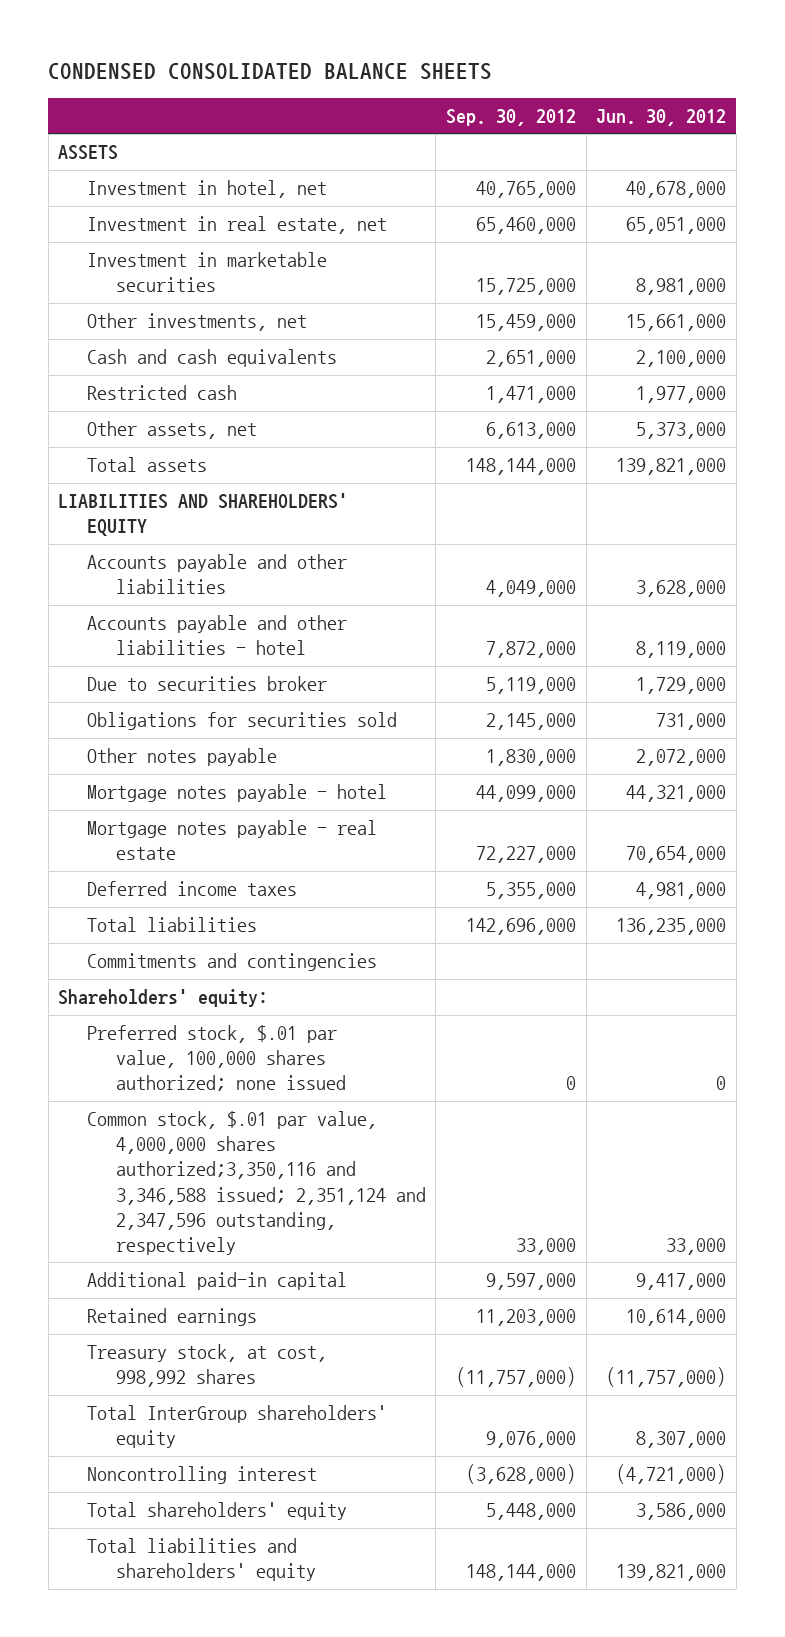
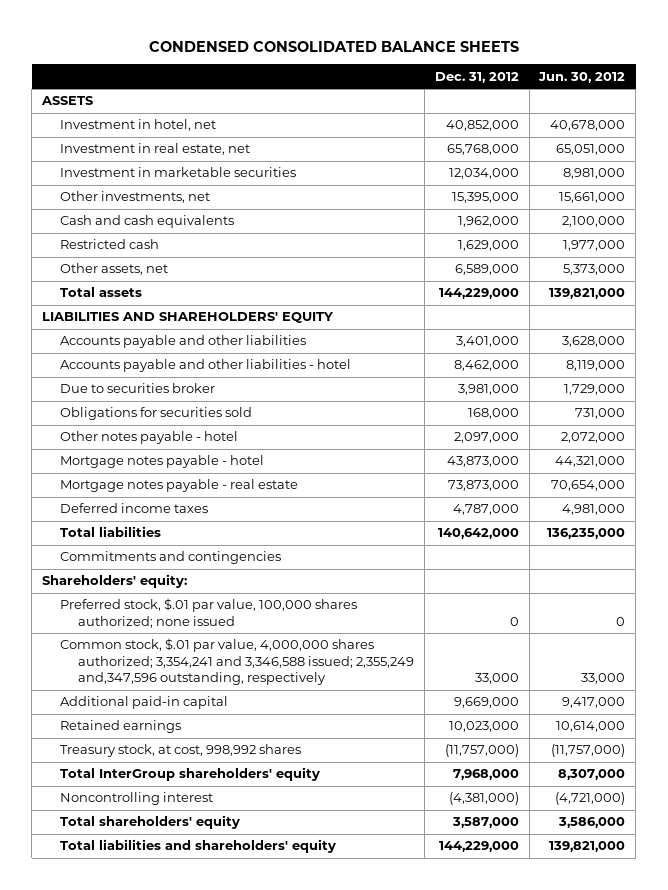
- | Sep. 30, 2012 | Jun. 30, 2012
+ | Dec. 31, 2012 | Jun. 30, 2012
- Other notes payable | 1,830,000 | 2,072,000
+ Other notes payable - hotel | 2,097,000 | 2,072,000
- Common stock, $.01 par value, 4,000,000 shares authorized;3,350,116 and 3,346,588 issued; 2,351,124 and 2,347,596 outstanding, respectively | 33,000 | 33,000
+ Common stock, $.01 par value, 4,000,000 shares authorized; 3,354,241 and 3,346,588 issued; 2,355,249 and,347,596 outstanding, respectively | 33,000 | 33,000

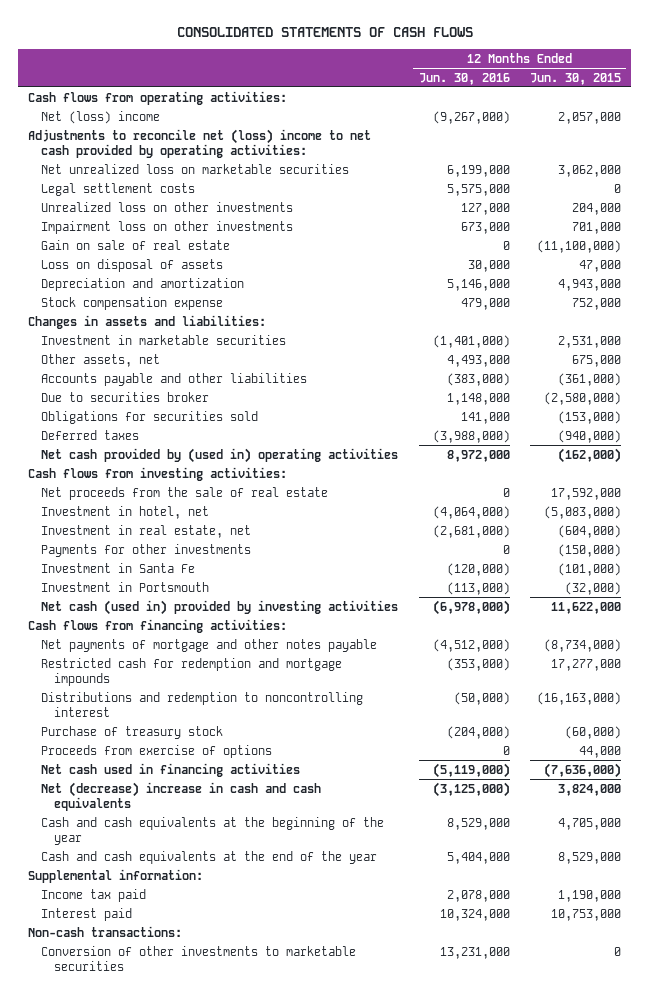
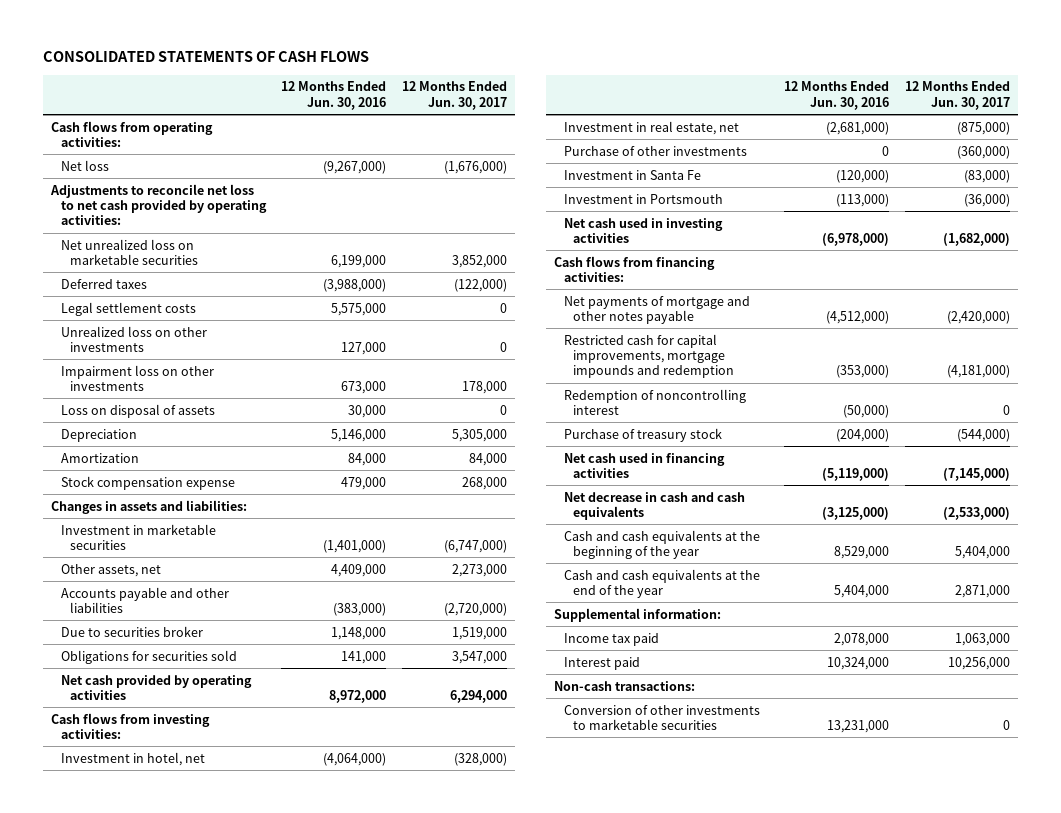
- | 12 Months Ended Jun. 30, 2016 | 12 Months Ended Jun. 30, 2015
+ | 12 Months Ended Jun. 30, 2016 | 12 Months Ended Jun. 30, 2017
- Net (loss) income | (9,267,000) | 2,057,000
- Adjustments to reconcile net (loss) income to net cash provided by operating activities:
+ Net loss | (9,267,000) | (1,676,000)
+ Adjustments to reconcile net loss to net cash provided by operating activities:
moved up: Deferred taxes | (3,988,000) | (122,000)
- Gain on sale of real estate | 0 | (11,100,000)
- Depreciation and amortization | 5,146,000 | 4,943,000
+ Depreciation | 5,146,000 | 5,305,000
+ Amortization | 84,000 | 84,000
- Other assets, net | 4,493,000 | 675,000
+ Other assets, net | 4,409,000 | 2,273,000
- Net cash provided by (used in) operating activities | 8,972,000 | (162,000)
+ Net cash provided by operating activities | 8,972,000 | 6,294,000
- Net proceeds from the sale of real estate | 0 | 17,592,000
- Payments for other investments | 0 | (150,000)
+ Purchase of other investments | 0 | (360,000)
- Net cash (used in) provided by investing activities | (6,978,000) | 11,622,000
+ Net cash used in investing activities | (6,978,000) | (1,682,000)
- Restricted cash for redemption and mortgage impounds | (353,000) | 17,277,000
- Distributions and redemption to noncontrolling interest | (50,000) | (16,163,000)
+ Restricted cash for capital improvements, mortgage impounds and redemption | (353,000) | (4,181,000)
+ Redemption of noncontrolling interest | (50,000) | 0
- Proceeds from exercise of options | 0 | 44,000
- Net (decrease) increase in cash and cash equivalents | (3,125,000) | 3,824,000
+ Net decrease in cash and cash equivalents | (3,125,000) | (2,533,000)

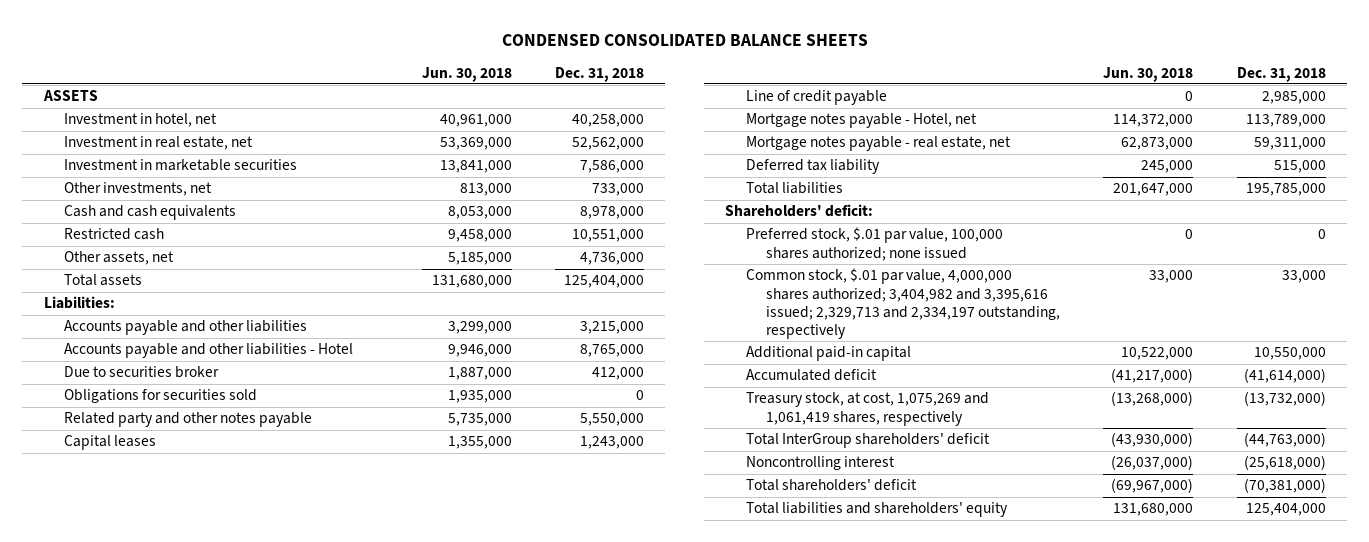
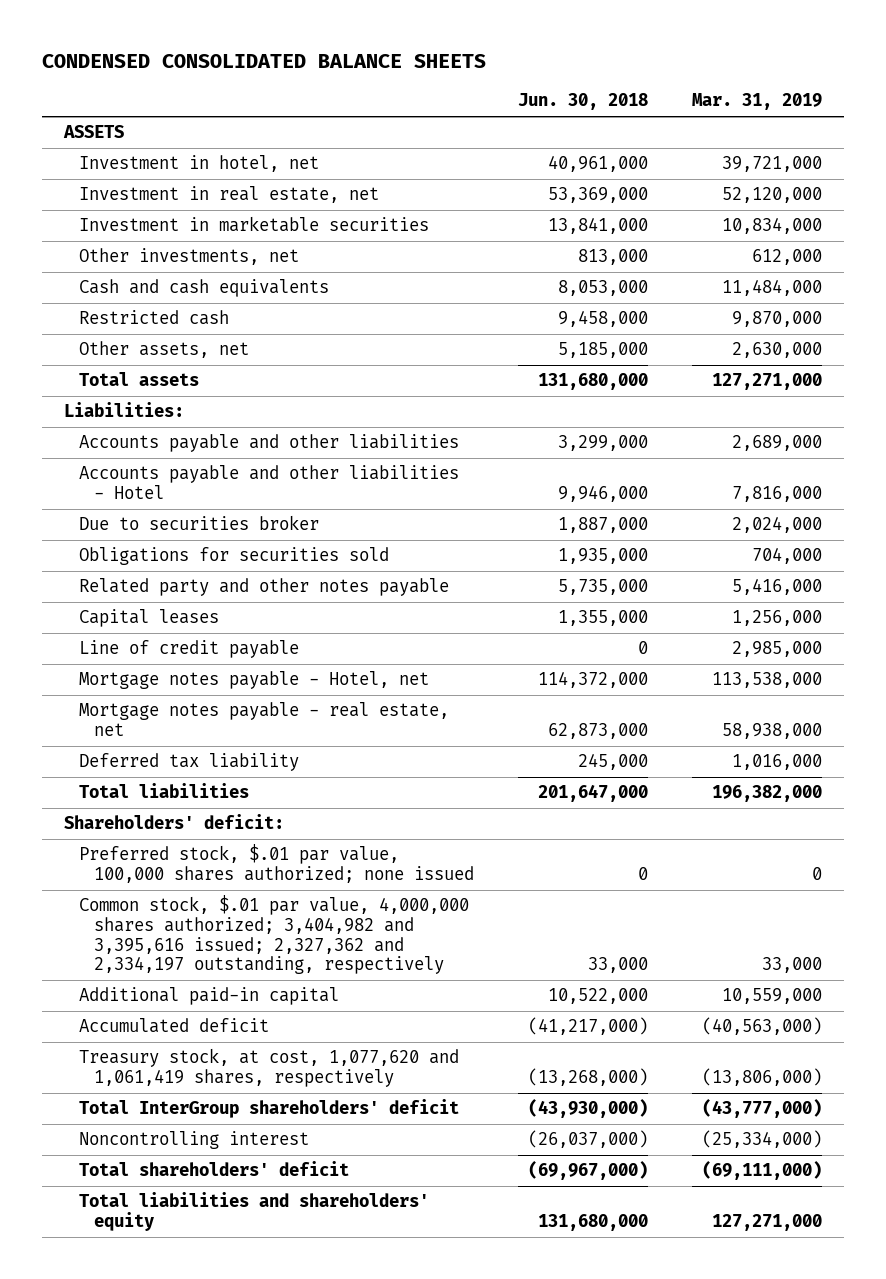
- | Jun. 30, 2018 | Dec. 31, 2018
+ | Jun. 30, 2018 | Mar. 31, 2019
- Common stock, $.01 par value, 4,000,000 shares authorized; 3,404,982 and 3,395,616 issued; 2,329,713 and 2,334,197 outstanding, respectively | 33,000 | 33,000
+ Common stock, $.01 par value, 4,000,000 shares authorized; 3,404,982 and 3,395,616 issued; 2,327,362 and 2,334,197 outstanding, respectively | 33,000 | 33,000
- Treasury stock, at cost, 1,075,269 and 1,061,419 shares, respectively | (13,268,000) | (13,732,000)
+ Treasury stock, at cost, 1,077,620 and 1,061,419 shares, respectively | (13,268,000) | (13,806,000)

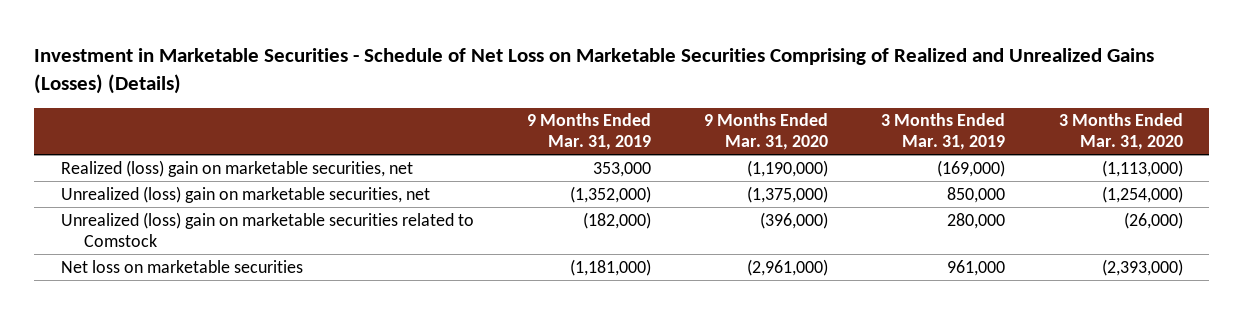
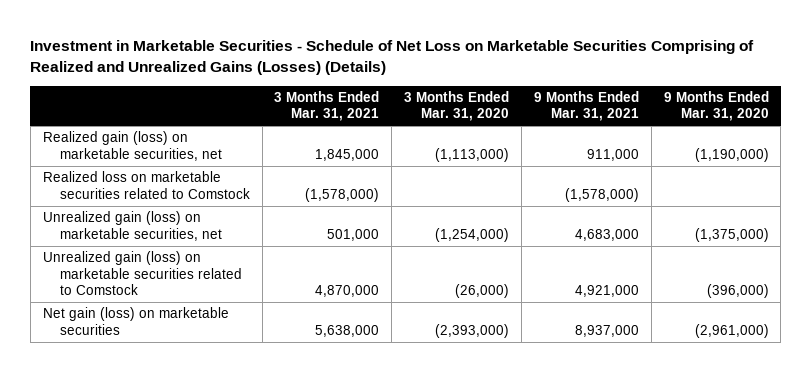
- | 9 Months Ended Mar. 31, 2019 | 9 Months Ended Mar. 31, 2020 | 3 Months Ended Mar. 31, 2019 | 3 Months Ended Mar. 31, 2020
+ | 3 Months Ended Mar. 31, 2021 | 3 Months Ended Mar. 31, 2020 | 9 Months Ended Mar. 31, 2021 | 9 Months Ended Mar. 31, 2020
- Realized (loss) gain on marketable securities, net | 353,000 | (1,190,000) | (169,000) | (1,113,000)
- Unrealized (loss) gain on marketable securities, net | (1,352,000) | (1,375,000) | 850,000 | (1,254,000)
- Unrealized (loss) gain on marketable securities related to Comstock | (182,000) | (396,000) | 280,000 | (26,000)
- Net loss on marketable securities | (1,181,000) | (2,961,000) | 961,000 | (2,393,000)
+ Realized gain (loss) on marketable securities, net | 1,845,000 | (1,113,000) | 911,000 | (1,190,000)
+ Realized loss on marketable securities related to Comstock | (1,578,000) | | (1,578,000) |
+ Unrealized gain (loss) on marketable securities, net | 501,000 | (1,254,000) | 4,683,000 | (1,375,000)
+ Unrealized gain (loss) on marketable securities related to Comstock | 4,870,000 | (26,000) | 4,921,000 | (396,000)
+ Net gain (loss) on marketable securities | 5,638,000 | (2,393,000) | 8,937,000 | (2,961,000)

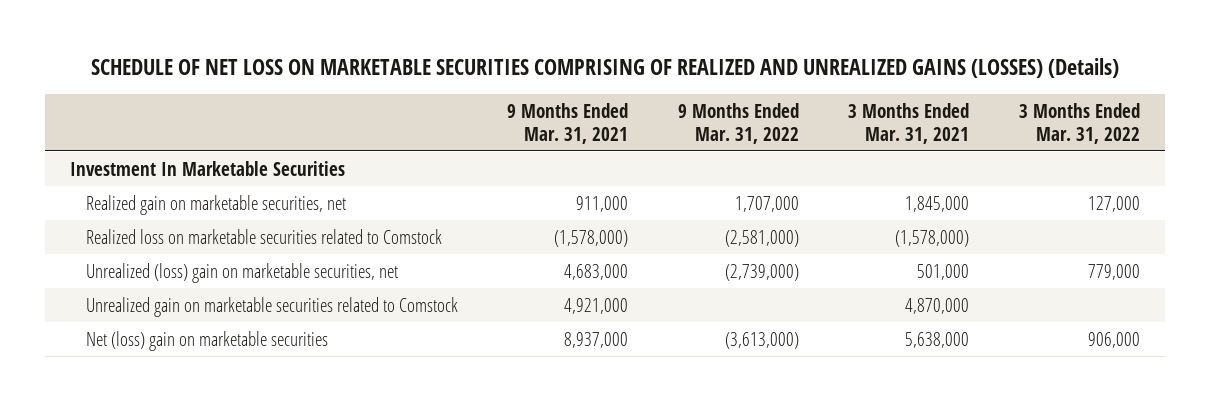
- Investment in Marketable Securities - Schedule of Net Loss on Marketable Securities Comprising of Realized and Unrealized Gains (Losses) (Details)
+ SCHEDULE OF NET LOSS ON MARKETABLE SECURITIES COMPRISING OF REALIZED AND UNREALIZED GAINS (LOSSES) (Details)
- | 3 Months Ended Mar. 31, 2021 | 3 Months Ended Mar. 31, 2020 | 9 Months Ended Mar. 31, 2021 | 9 Months Ended Mar. 31, 2020
+ | 9 Months Ended Mar. 31, 2021 | 9 Months Ended Mar. 31, 2022 | 3 Months Ended Mar. 31, 2021 | 3 Months Ended Mar. 31, 2022
- Realized gain (loss) on marketable securities, net | 1,845,000 | (1,113,000) | 911,000 | (1,190,000)
+ Investment In Marketable Securities
+ Realized gain on marketable securities, net | 911,000 | 1,707,000 | 1,845,000 | 127,000
- Unrealized gain (loss) on marketable securities, net | 501,000 | (1,254,000) | 4,683,000 | (1,375,000)
- Unrealized gain (loss) on marketable securities related to Comstock | 4,870,000 | (26,000) | 4,921,000 | (396,000)
- Net gain (loss) on marketable securities | 5,638,000 | (2,393,000) | 8,937,000 | (2,961,000)
+ Unrealized (loss) gain on marketable securities, net | 4,683,000 | (2,739,000) | 501,000 | 779,000
+ Unrealized gain on marketable securities related to Comstock | 4,921,000 | | 4,870,000 |
+ Net (loss) gain on marketable securities | 8,937,000 | (3,613,000) | 5,638,000 | 906,000

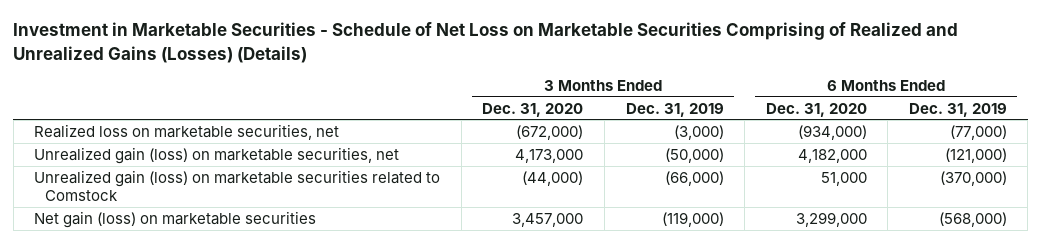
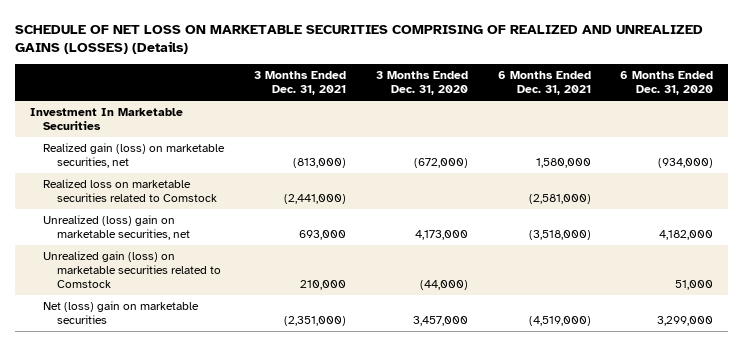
- Investment in Marketable Securities - Schedule of Net Loss on Marketable Securities Comprising of Realized and Unrealized Gains (Losses) (Details)
+ SCHEDULE OF NET LOSS ON MARKETABLE SECURITIES COMPRISING OF REALIZED AND UNREALIZED GAINS (LOSSES) (Details)
- | 3 Months Ended Dec. 31, 2020 | 3 Months Ended Dec. 31, 2019 | 6 Months Ended Dec. 31, 2020 | 6 Months Ended Dec. 31, 2019
+ | 3 Months Ended Dec. 31, 2021 | 3 Months Ended Dec. 31, 2020 | 6 Months Ended Dec. 31, 2021 | 6 Months Ended Dec. 31, 2020
- Realized loss on marketable securities, net | (672,000) | (3,000) | (934,000) | (77,000)
- Unrealized gain (loss) on marketable securities, net | 4,173,000 | (50,000) | 4,182,000 | (121,000)
+ Investment In Marketable Securities
+ Realized gain (loss) on marketable securities, net | (813,000) | (672,000) | 1,580,000 | (934,000)
+ Realized loss on marketable securities related to Comstock | (2,441,000) | | (2,581,000) |
+ Unrealized (loss) gain on marketable securities, net | 693,000 | 4,173,000 | (3,518,000) | 4,182,000
- Net gain (loss) on marketable securities | 3,457,000 | (119,000) | 3,299,000 | (568,000)
+ Net (loss) gain on marketable securities | (2,351,000) | 3,457,000 | (4,519,000) | 3,299,000

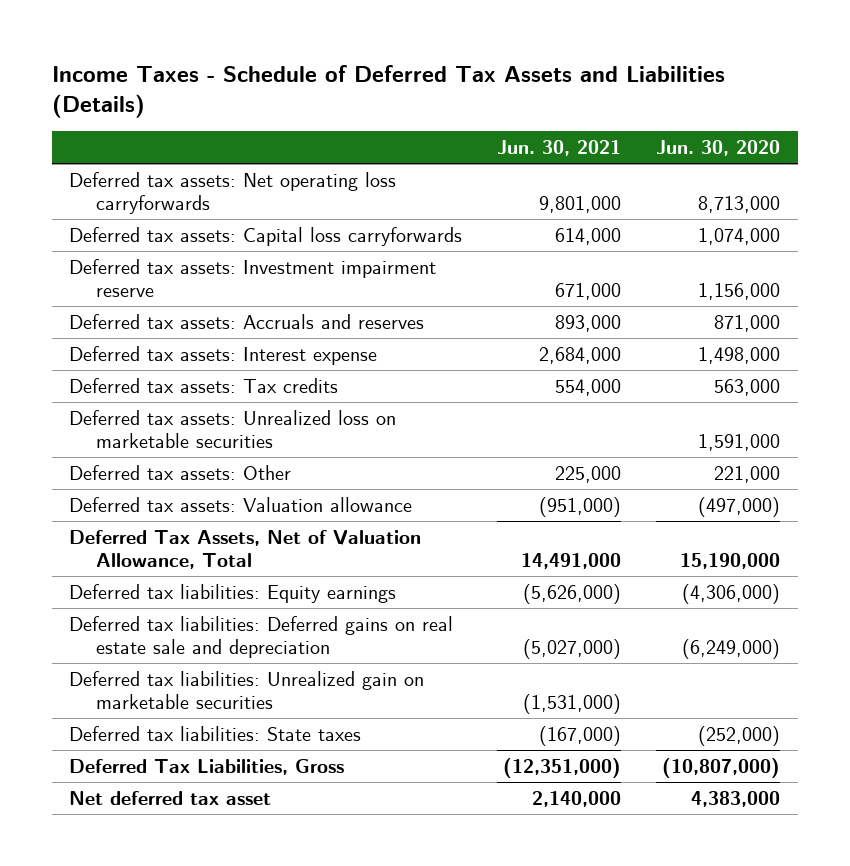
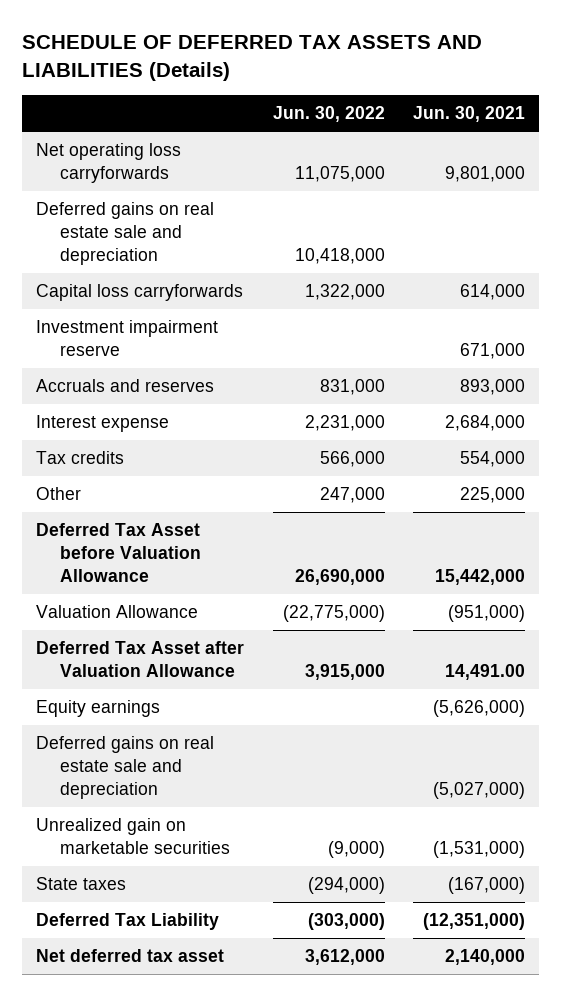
- Income Taxes - Schedule of Deferred Tax Assets and Liabilities (Details)
+ SCHEDULE OF DEFERRED TAX ASSETS AND LIABILITIES (Details)
- | Jun. 30, 2021 | Jun. 30, 2020
+ | Jun. 30, 2022 | Jun. 30, 2021
- Deferred tax assets: Net operating loss carryforwards | 9,801,000 | 8,713,000
- Deferred tax assets: Capital loss carryforwards | 614,000 | 1,074,000
- Deferred tax assets: Investment impairment reserve | 671,000 | 1,156,000
- Deferred tax assets: Accruals and reserves | 893,000 | 871,000
- Deferred tax assets: Interest expense | 2,684,000 | 1,498,000
- Deferred tax assets: Tax credits | 554,000 | 563,000
- Deferred tax assets: Unrealized loss on marketable securities | | 1,591,000
- Deferred tax assets: Other | 225,000 | 221,000
- Deferred tax assets: Valuation allowance | (951,000) | (497,000)
- Deferred Tax Assets, Net of Valuation Allowance, Total | 14,491,000 | 15,190,000
- Deferred tax liabilities: Equity earnings | (5,626,000) | (4,306,000)
- Deferred tax liabilities: Deferred gains on real estate sale and depreciation | (5,027,000) | (6,249,000)
- Deferred tax liabilities: Unrealized gain on marketable securities | (1,531,000) |
- Deferred tax liabilities: State taxes | (167,000) | (252,000)
- Deferred Tax Liabilities, Gross | (12,351,000) | (10,807,000)
+ Net operating loss carryforwards | 11,075,000 | 9,801,000
+ Deferred gains on real estate sale and depreciation | 10,418,000 |
+ Capital loss carryforwards | 1,322,000 | 614,000
+ Investment impairment reserve | | 671,000
+ Accruals and reserves | 831,000 | 893,000
+ Interest expense | 2,231,000 | 2,684,000
+ Tax credits | 566,000 | 554,000
+ Other | 247,000 | 225,000
+ Deferred Tax Asset before Valuation Allowance | 26,690,000 | 15,442,000
+ Valuation Allowance | (22,775,000) | (951,000)
+ Deferred Tax Asset after Valuation Allowance | 3,915,000 | 14,491.00
+ Equity earnings | | (5,626,000)
+ Deferred gains on real estate sale and depreciation | | (5,027,000)
+ Unrealized gain on marketable securities | (9,000) | (1,531,000)
+ State taxes | (294,000) | (167,000)
+ Deferred Tax Liability | (303,000) | (12,351,000)

